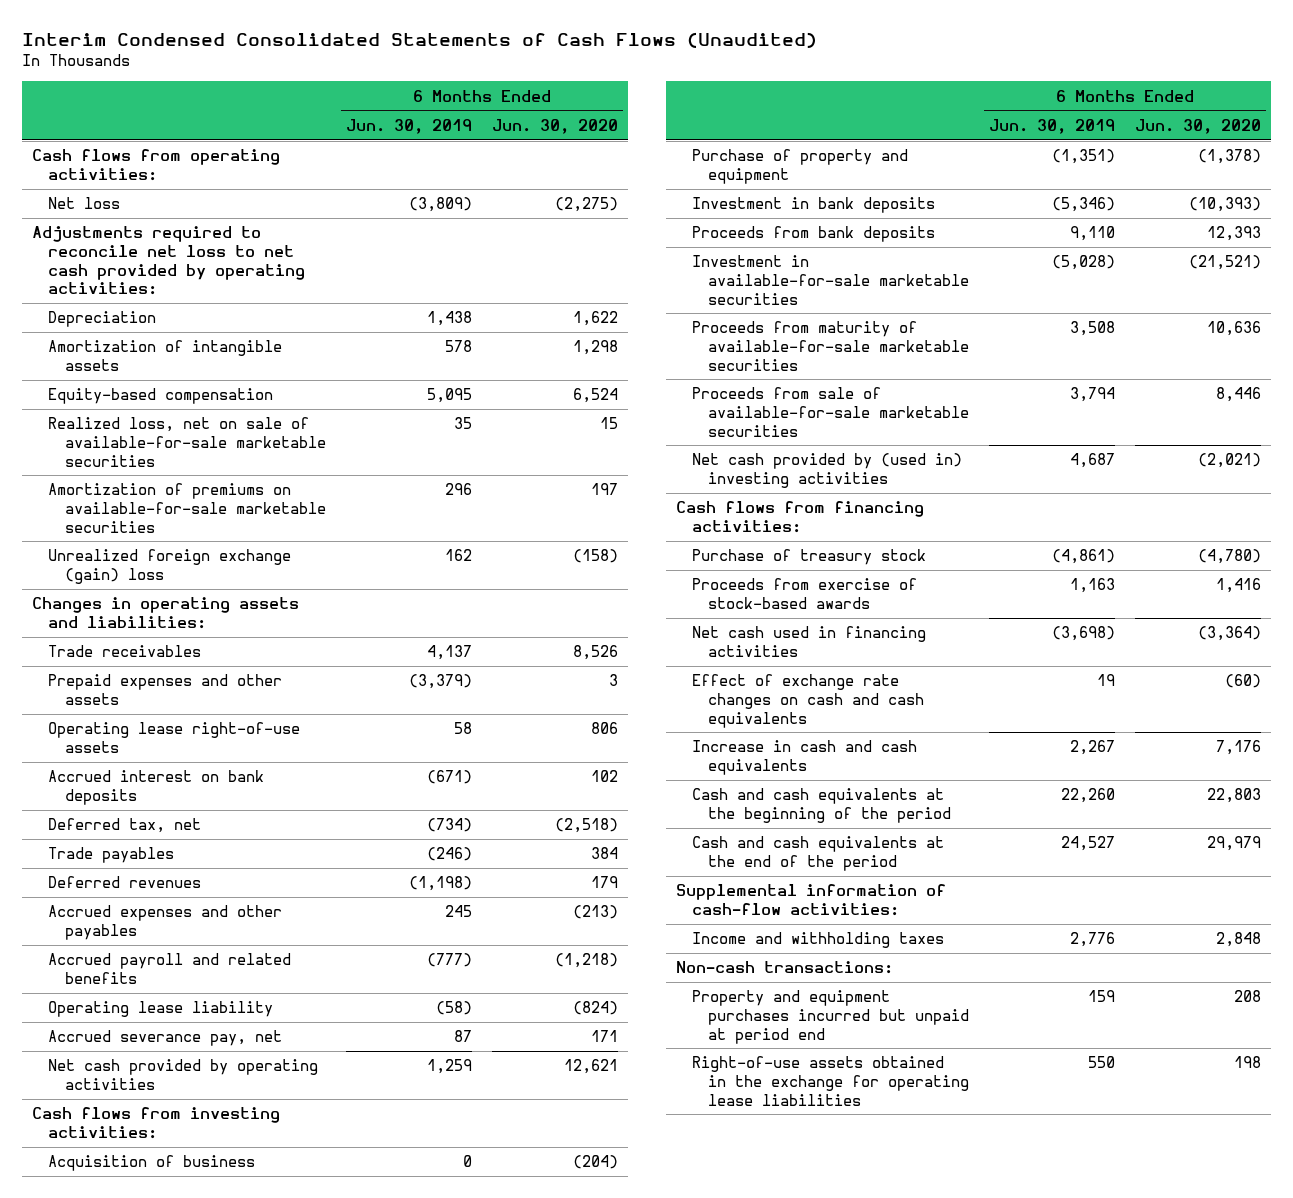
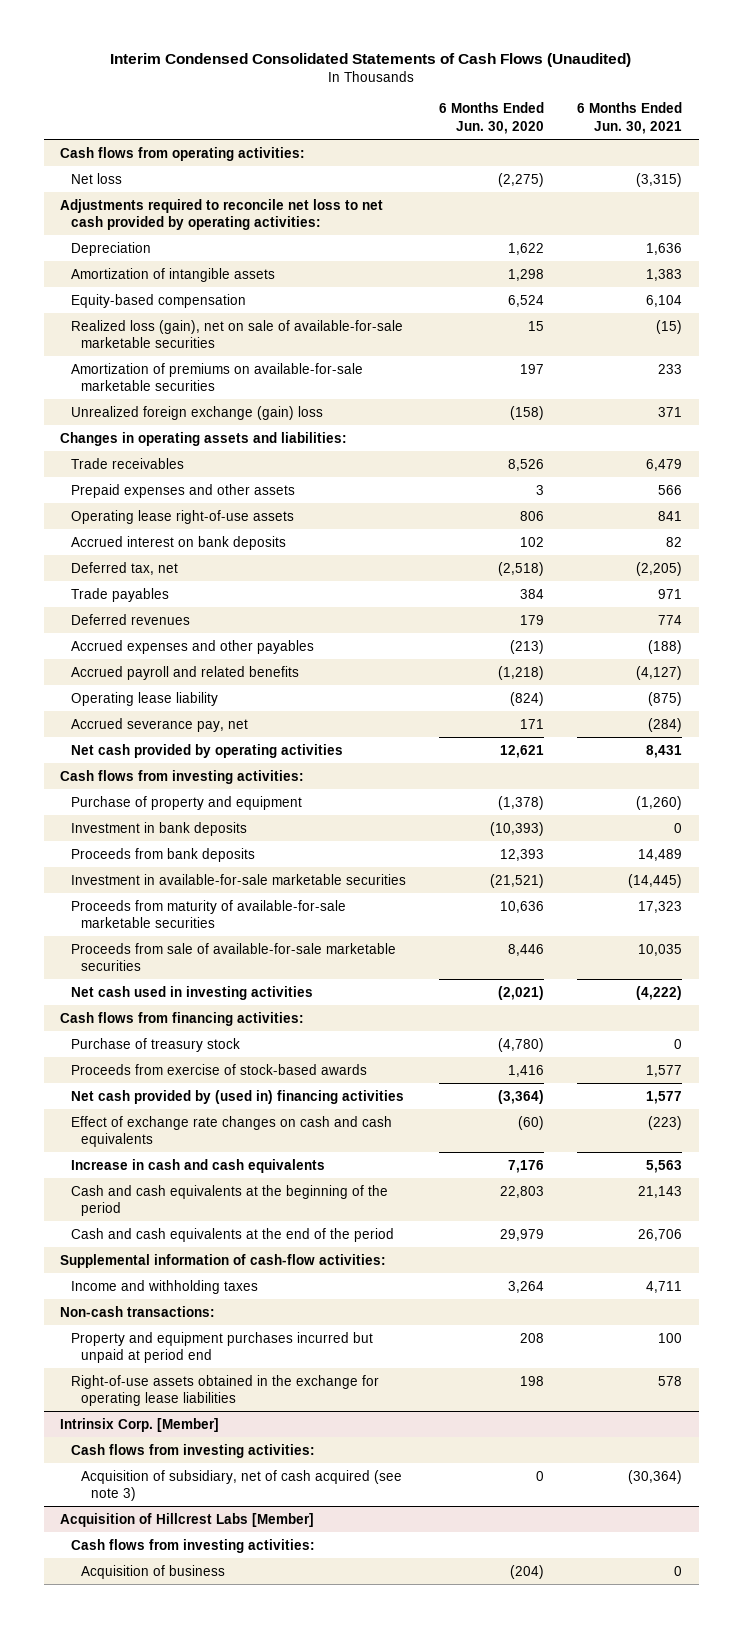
- | 6 Months Ended Jun. 30, 2019 | 6 Months Ended Jun. 30, 2020
+ | 6 Months Ended Jun. 30, 2020 | 6 Months Ended Jun. 30, 2021
- Realized loss, net on sale of available-for-sale marketable securities | 35 | 15
+ Realized loss (gain), net on sale of available-for-sale marketable securities | 15 | (15)
- Acquisition of business | 0 | (204)
- Net cash provided by (used in) investing activities | 4,687 | (2,021)
+ Net cash used in investing activities | (2,021) | (4,222)
- Net cash used in financing activities | (3,698) | (3,364)
+ Net cash provided by (used in) financing activities | (3,364) | 1,577
- Income and withholding taxes | 2,776 | 2,848
+ Income and withholding taxes | 3,264 | 4,711
+ Intrinsix Corp. [Member]
+ Cash flows from investing activities:
+ Acquisition of subsidiary, net of cash acquired (see note 3) | 0 | (30,364)
+ Acquisition of Hillcrest Labs [Member]
+ Cash flows from investing activities:
+ Acquisition of business | (204) | 0

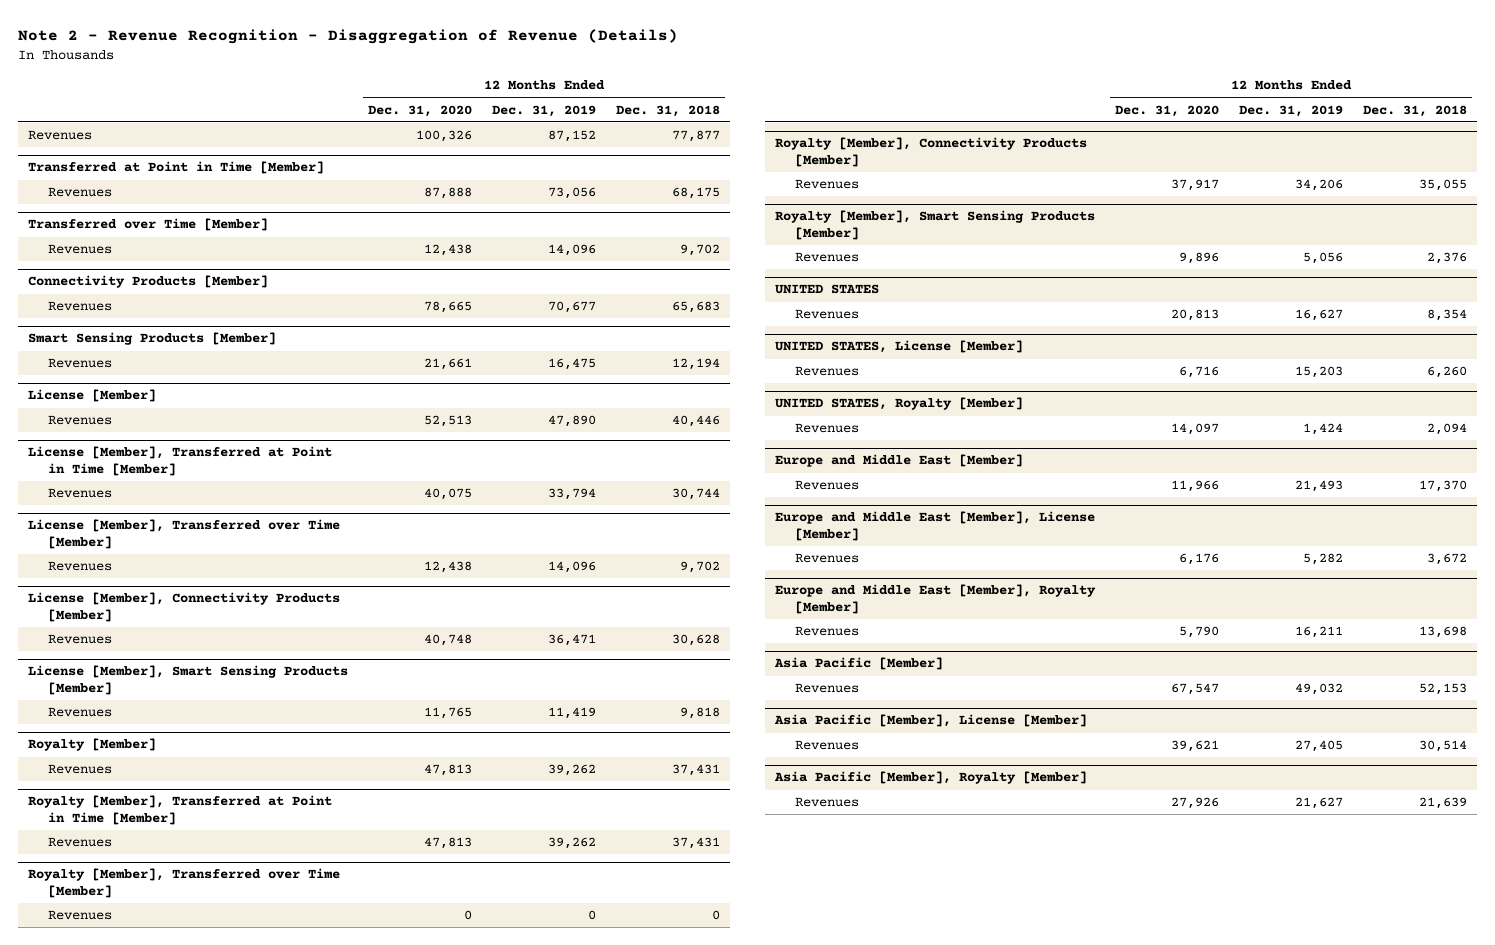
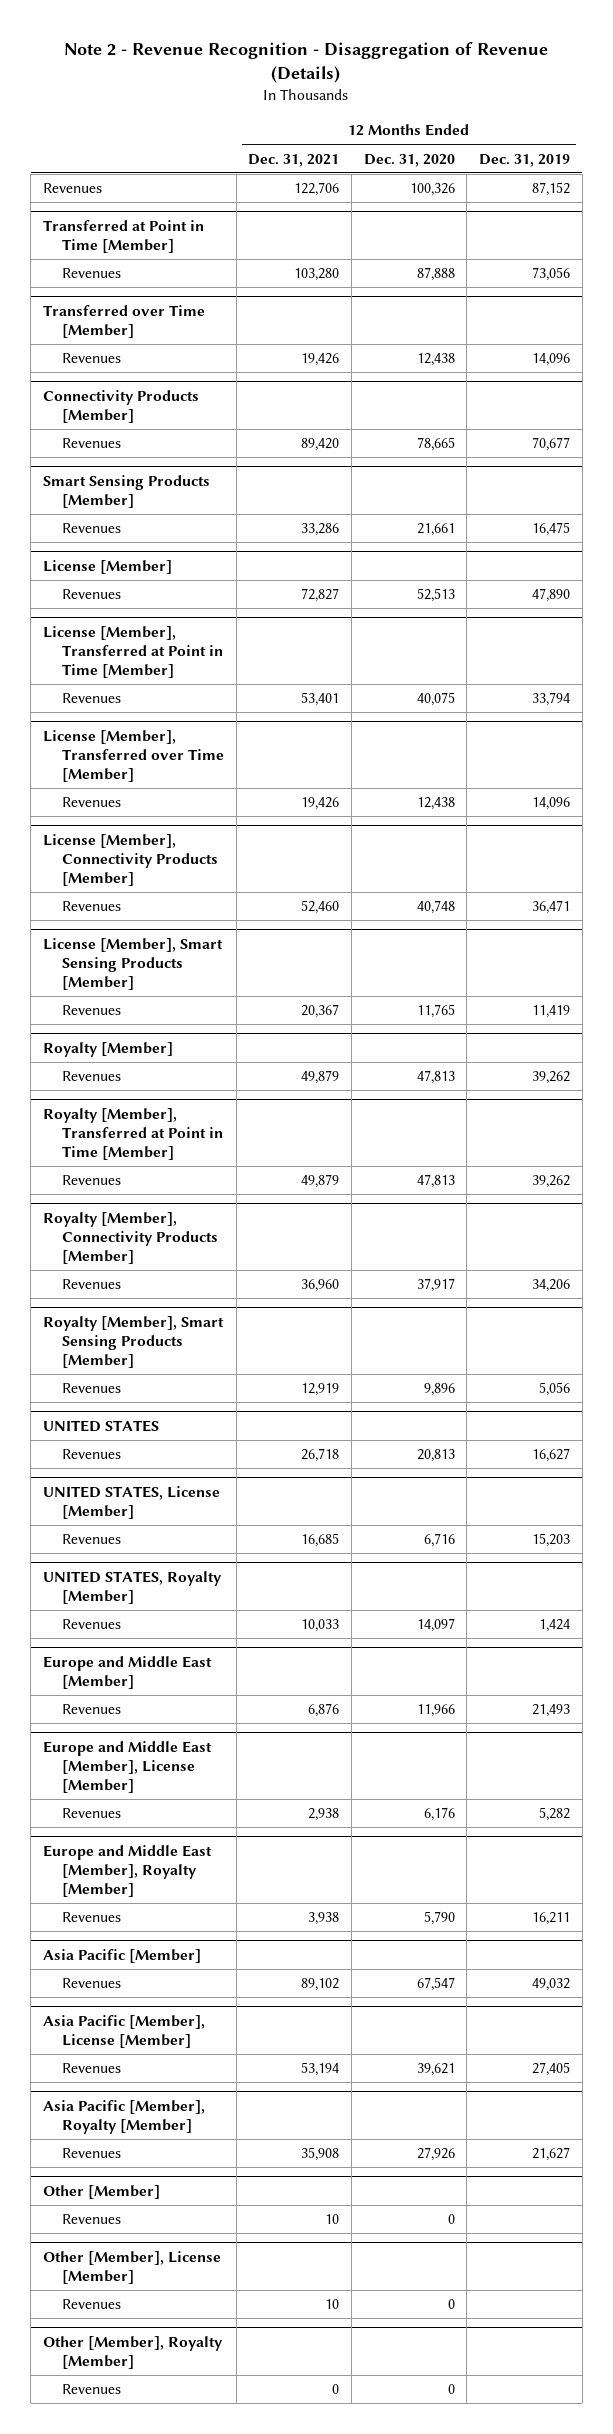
- | 12 Months Ended Dec. 31, 2020 | 12 Months Ended Dec. 31, 2019 | 12 Months Ended Dec. 31, 2018
+ | 12 Months Ended Dec. 31, 2021 | 12 Months Ended Dec. 31, 2020 | 12 Months Ended Dec. 31, 2019
- Royalty [Member], Transferred over Time [Member]
- Revenues | 0 | 0 | 0
+ Other [Member]
+ Revenues | 10 | 0 |
+ Other [Member], License [Member]
+ Revenues | 10 | 0 |
+ Other [Member], Royalty [Member]
+ Revenues | 0 | 0 |

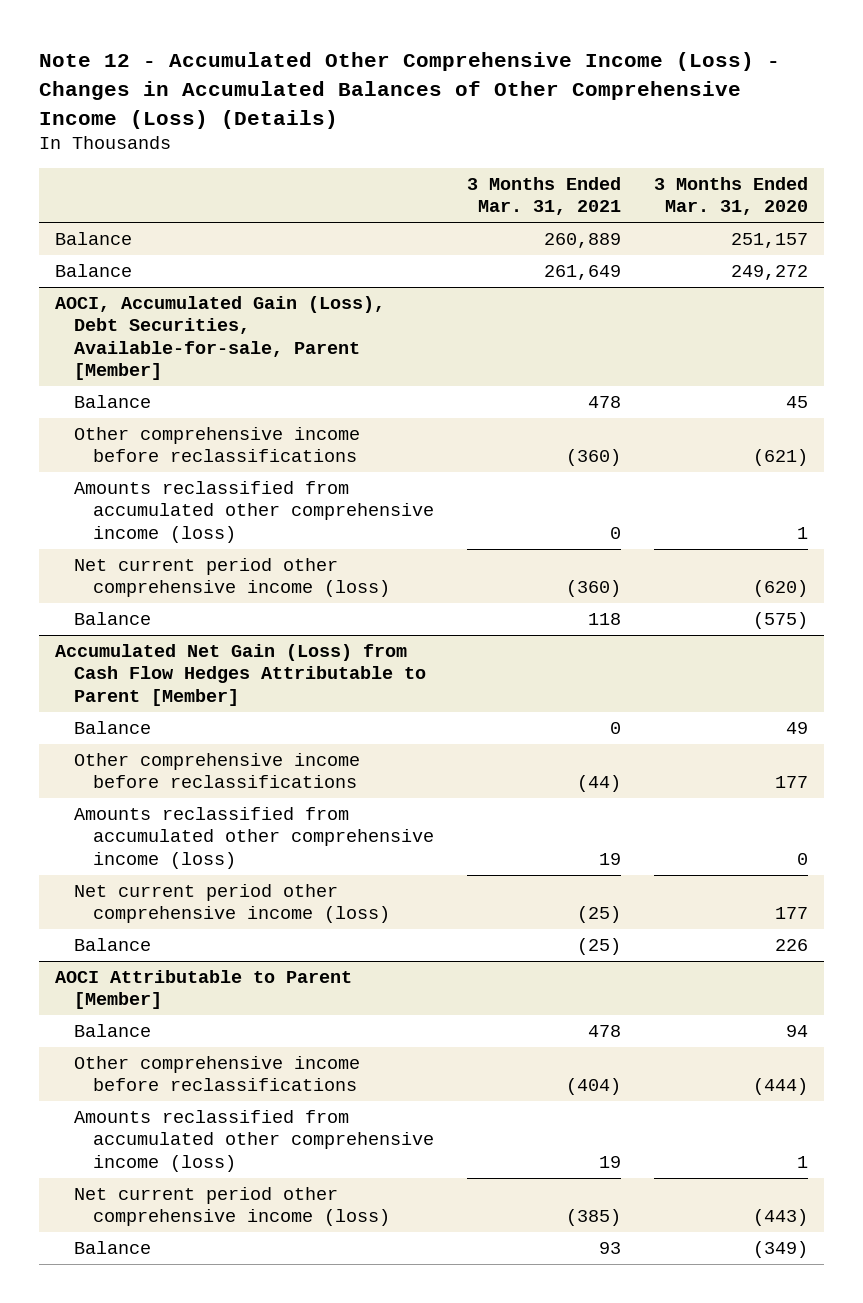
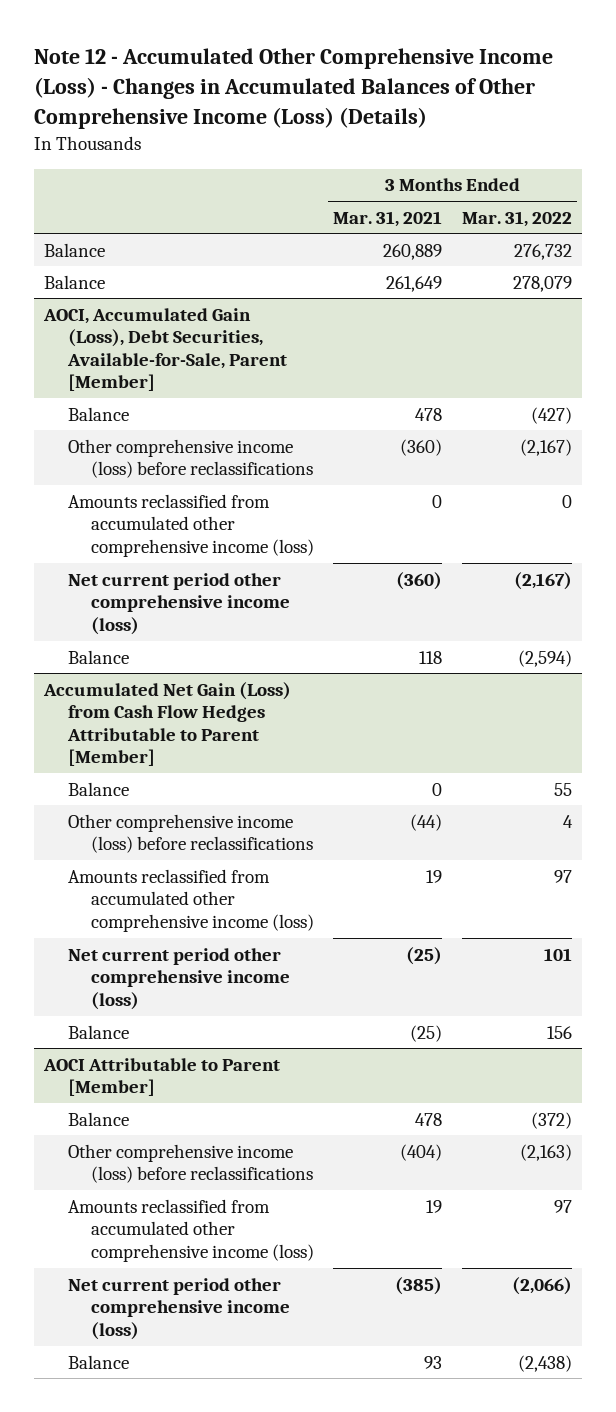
- | 3 Months Ended Mar. 31, 2021 | 3 Months Ended Mar. 31, 2020
+ | 3 Months Ended Mar. 31, 2021 | 3 Months Ended Mar. 31, 2022
- AOCI, Accumulated Gain (Loss), Debt Securities, Available-for-sale, Parent [Member]
+ AOCI, Accumulated Gain (Loss), Debt Securities, Available-for-Sale, Parent [Member]
- Other comprehensive income before reclassifications | (360) | (621)
+ Other comprehensive income (loss) before reclassifications | (360) | (2,167)
@ Accumulated Net Gain (Loss) from Cash Flow Hedges Attributable to Parent [Member]
- Other comprehensive income before reclassifications | (44) | 177
+ Other comprehensive income (loss) before reclassifications | (44) | 4
@ AOCI Attributable to Parent [Member]
- Other comprehensive income before reclassifications | (404) | (444)
+ Other comprehensive income (loss) before reclassifications | (404) | (2,163)

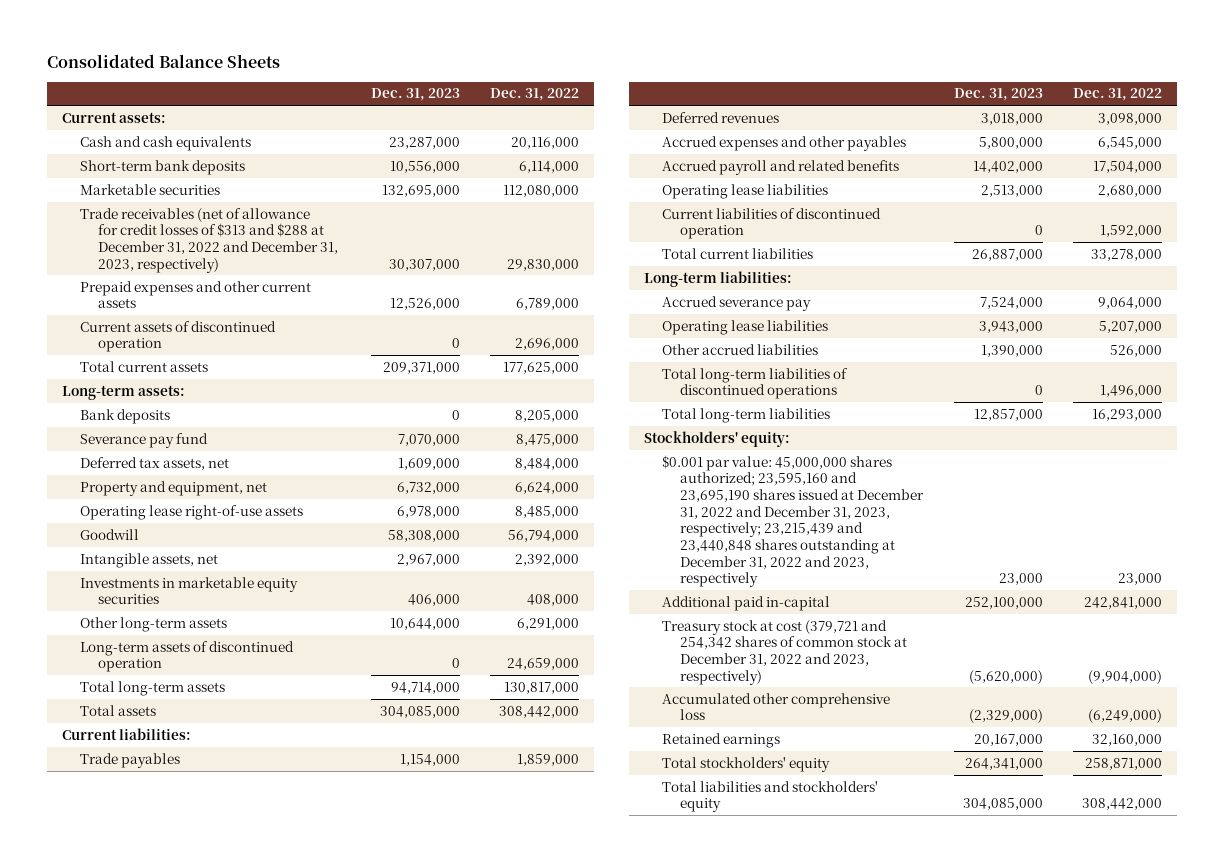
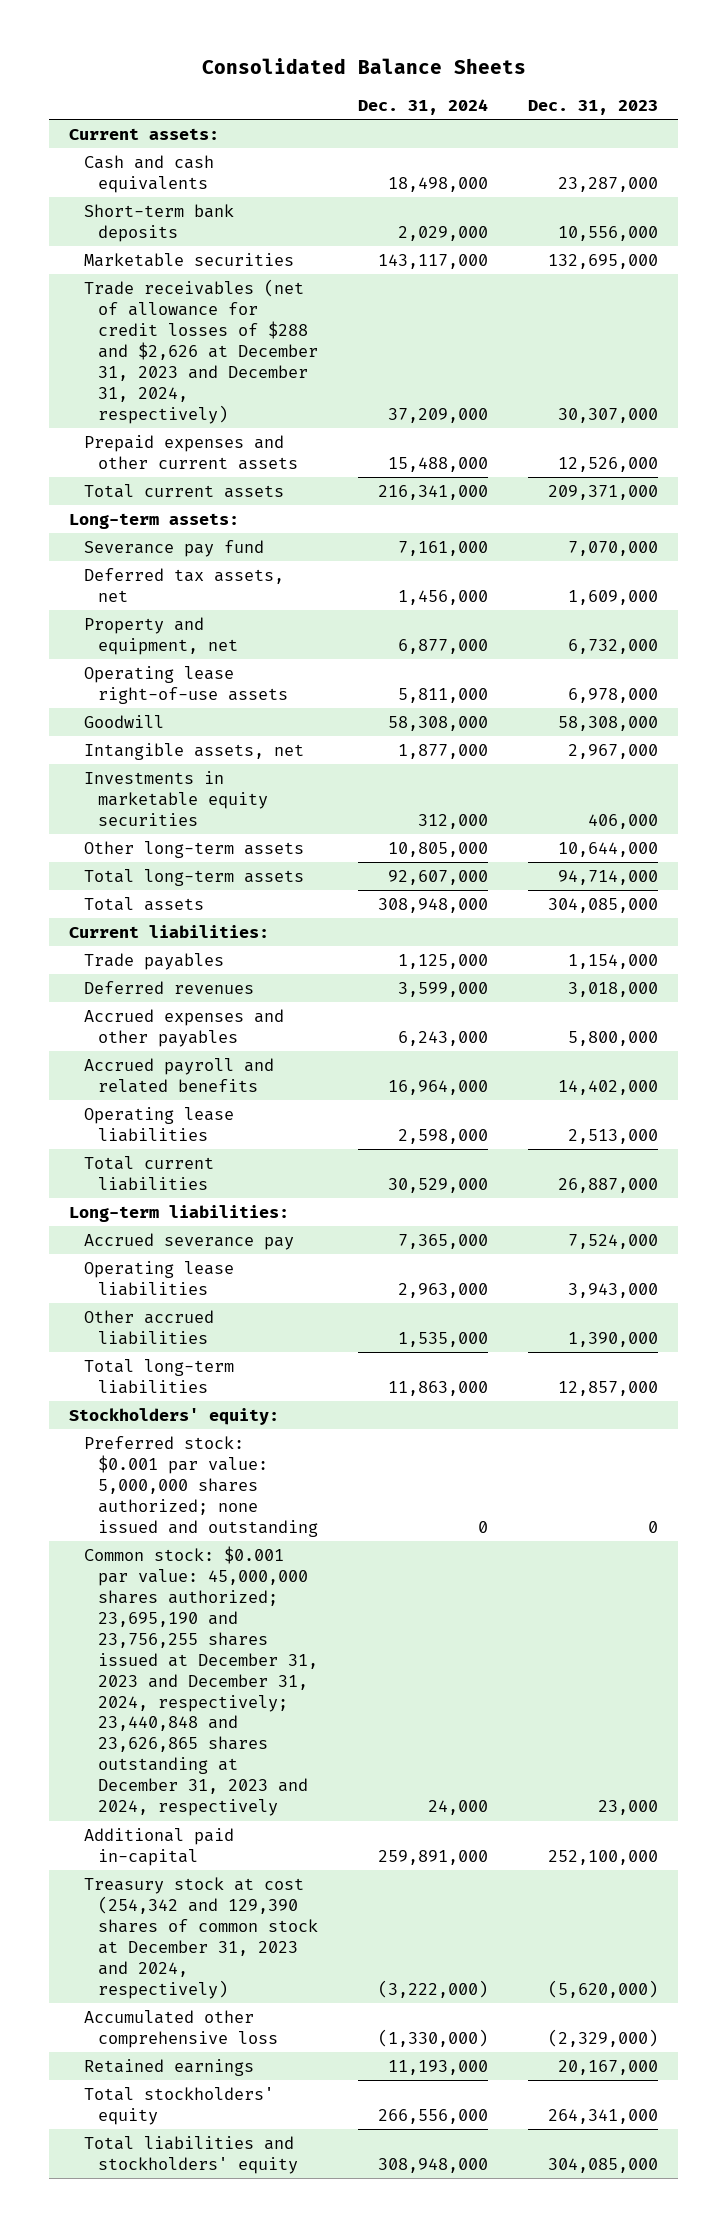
- | Dec. 31, 2023 | Dec. 31, 2022
+ | Dec. 31, 2024 | Dec. 31, 2023
- Trade receivables (net of allowance for credit losses of $313 and $288 at December 31, 2022 and December 31, 2023, respectively) | 30,307,000 | 29,830,000
+ Trade receivables (net of allowance for credit losses of $288 and $2,626 at December 31, 2023 and December 31, 2024, respectively) | 37,209,000 | 30,307,000
- Current assets of discontinued operation | 0 | 2,696,000
- Bank deposits | 0 | 8,205,000
- Long-term assets of discontinued operation | 0 | 24,659,000
- Current liabilities of discontinued operation | 0 | 1,592,000
- Total long-term liabilities of discontinued operations | 0 | 1,496,000
- $0.001 par value: 45,000,000 shares authorized; 23,595,160 and 23,695,190 shares issued at December 31, 2022 and December 31, 2023, respectively; 23,215,439 and 23,440,848 shares outstanding at December 31, 2022 and 2023, respectively | 23,000 | 23,000
+ Preferred stock: $0.001 par value: 5,000,000 shares authorized; none issued and outstanding | 0 | 0
+ Common stock: $0.001 par value: 45,000,000 shares authorized; 23,695,190 and 23,756,255 shares issued at December 31, 2023 and December 31, 2024, respectively; 23,440,848 and 23,626,865 shares outstanding at December 31, 2023 and 2024, respectively | 24,000 | 23,000
- Treasury stock at cost (379,721 and 254,342 shares of common stock at December 31, 2022 and 2023, respectively) | (5,620,000) | (9,904,000)
+ Treasury stock at cost (254,342 and 129,390 shares of common stock at December 31, 2023 and 2024, respectively) | (3,222,000) | (5,620,000)

